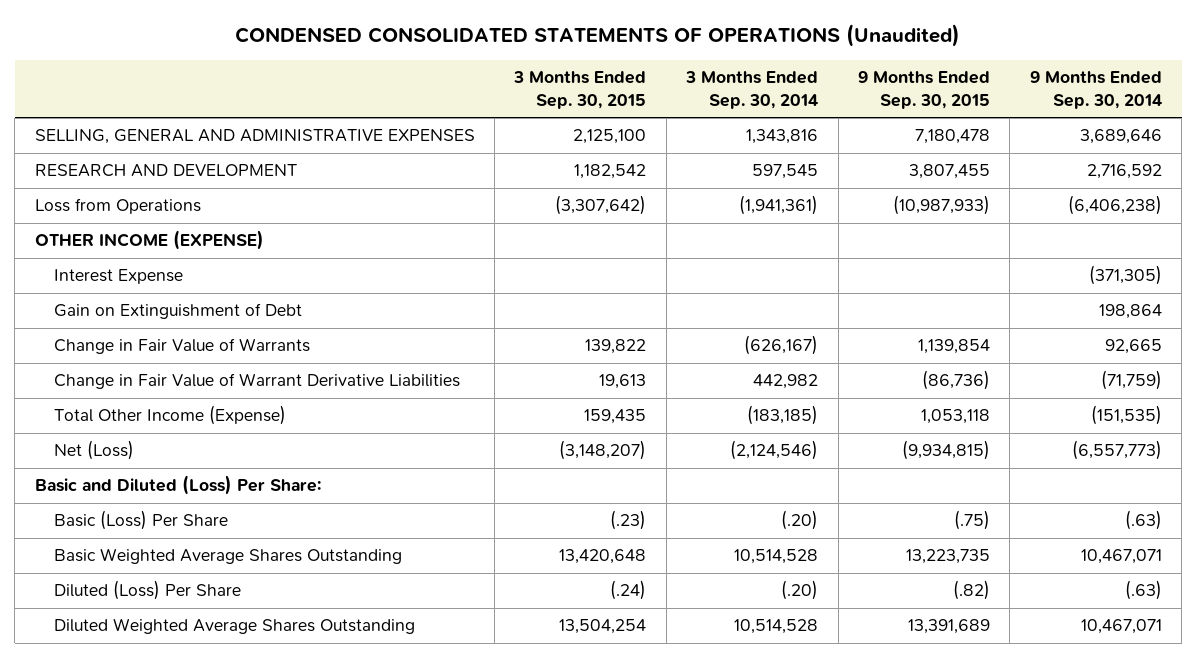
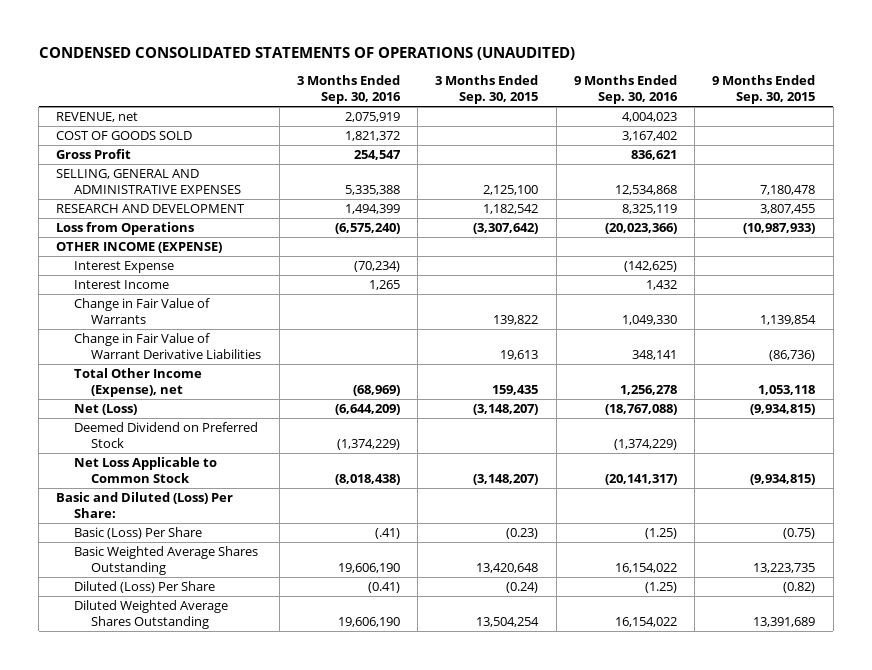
- CONDENSED CONSOLIDATED STATEMENTS OF OPERATIONS (Unaudited)
+ CONDENSED CONSOLIDATED STATEMENTS OF OPERATIONS (UNAUDITED)
- | 3 Months Ended Sep. 30, 2015 | 3 Months Ended Sep. 30, 2014 | 9 Months Ended Sep. 30, 2015 | 9 Months Ended Sep. 30, 2014
+ | 3 Months Ended Sep. 30, 2016 | 3 Months Ended Sep. 30, 2015 | 9 Months Ended Sep. 30, 2016 | 9 Months Ended Sep. 30, 2015
+ REVENUE, net | 2,075,919 | | 4,004,023 |
+ COST OF GOODS SOLD | 1,821,372 | | 3,167,402 |
+ Gross Profit | 254,547 | | 836,621 |
- Gain on Extinguishment of Debt | | | | 198,864
+ Interest Income | 1,265 | | 1,432 |
- Total Other Income (Expense) | 159,435 | (183,185) | 1,053,118 | (151,535)
+ Total Other Income (Expense), net | (68,969) | 159,435 | 1,256,278 | 1,053,118
+ Deemed Dividend on Preferred Stock | (1,374,229) | | (1,374,229) |
+ Net Loss Applicable to Common Stock | (8,018,438) | (3,148,207) | (20,141,317) | (9,934,815)
- Basic (Loss) Per Share | (.23) | (.20) | (.75) | (.63)
+ Basic (Loss) Per Share | (.41) | (0.23) | (1.25) | (0.75)
- Diluted (Loss) Per Share | (.24) | (.20) | (.82) | (.63)
+ Diluted (Loss) Per Share | (0.41) | (0.24) | (1.25) | (0.82)

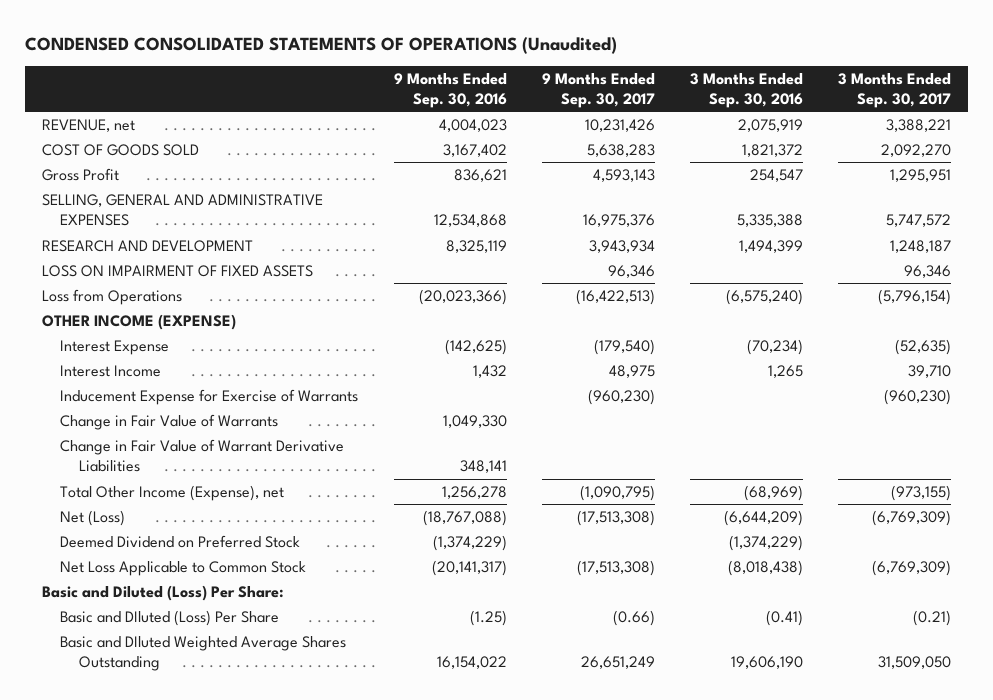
- CONDENSED CONSOLIDATED STATEMENTS OF OPERATIONS (UNAUDITED)
+ CONDENSED CONSOLIDATED STATEMENTS OF OPERATIONS (Unaudited)
- | 3 Months Ended Sep. 30, 2016 | 3 Months Ended Sep. 30, 2015 | 9 Months Ended Sep. 30, 2016 | 9 Months Ended Sep. 30, 2015
+ | 9 Months Ended Sep. 30, 2016 | 9 Months Ended Sep. 30, 2017 | 3 Months Ended Sep. 30, 2016 | 3 Months Ended Sep. 30, 2017
+ LOSS ON IMPAIRMENT OF FIXED ASSETS | | 96,346 | | 96,346
+ Inducement Expense for Exercise of Warrants | | (960,230) | | (960,230)
- Basic (Loss) Per Share | (.41) | (0.23) | (1.25) | (0.75)
- Basic Weighted Average Shares Outstanding | 19,606,190 | 13,420,648 | 16,154,022 | 13,223,735
- Diluted (Loss) Per Share | (0.41) | (0.24) | (1.25) | (0.82)
- Diluted Weighted Average Shares Outstanding | 19,606,190 | 13,504,254 | 16,154,022 | 13,391,689
+ Basic and DIluted (Loss) Per Share | (1.25) | (0.66) | (0.41) | (0.21)
+ Basic and DIluted Weighted Average Shares Outstanding | 16,154,022 | 26,651,249 | 19,606,190 | 31,509,050

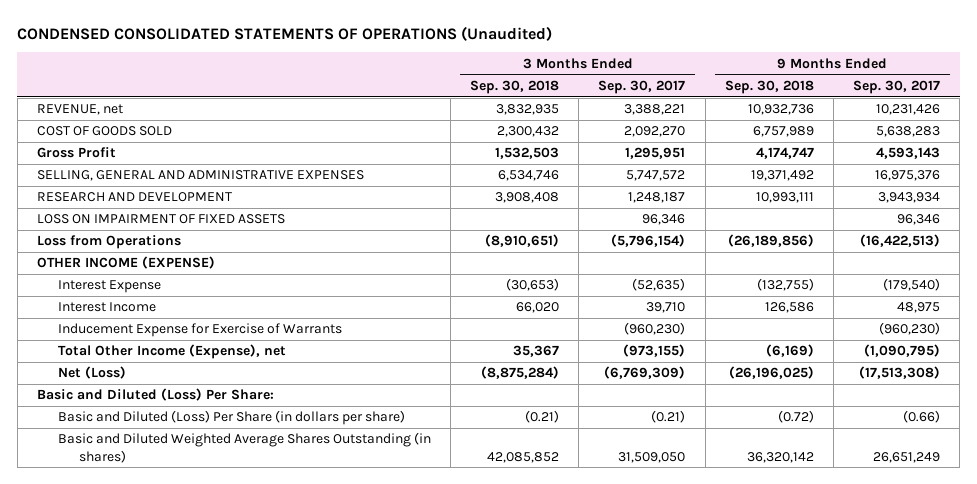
- | 9 Months Ended Sep. 30, 2016 | 9 Months Ended Sep. 30, 2017 | 3 Months Ended Sep. 30, 2016 | 3 Months Ended Sep. 30, 2017
+ | 3 Months Ended Sep. 30, 2018 | 3 Months Ended Sep. 30, 2017 | 9 Months Ended Sep. 30, 2018 | 9 Months Ended Sep. 30, 2017
- Change in Fair Value of Warrants | 1,049,330 | | |
- Change in Fair Value of Warrant Derivative Liabilities | 348,141 | | |
- Deemed Dividend on Preferred Stock | (1,374,229) | | (1,374,229) |
- Net Loss Applicable to Common Stock | (20,141,317) | (17,513,308) | (8,018,438) | (6,769,309)
- Basic and DIluted (Loss) Per Share | (1.25) | (0.66) | (0.41) | (0.21)
- Basic and DIluted Weighted Average Shares Outstanding | 16,154,022 | 26,651,249 | 19,606,190 | 31,509,050
+ Basic and Diluted (Loss) Per Share (in dollars per share) | (0.21) | (0.21) | (0.72) | (0.66)
+ Basic and Diluted Weighted Average Shares Outstanding (in shares) | 42,085,852 | 31,509,050 | 36,320,142 | 26,651,249

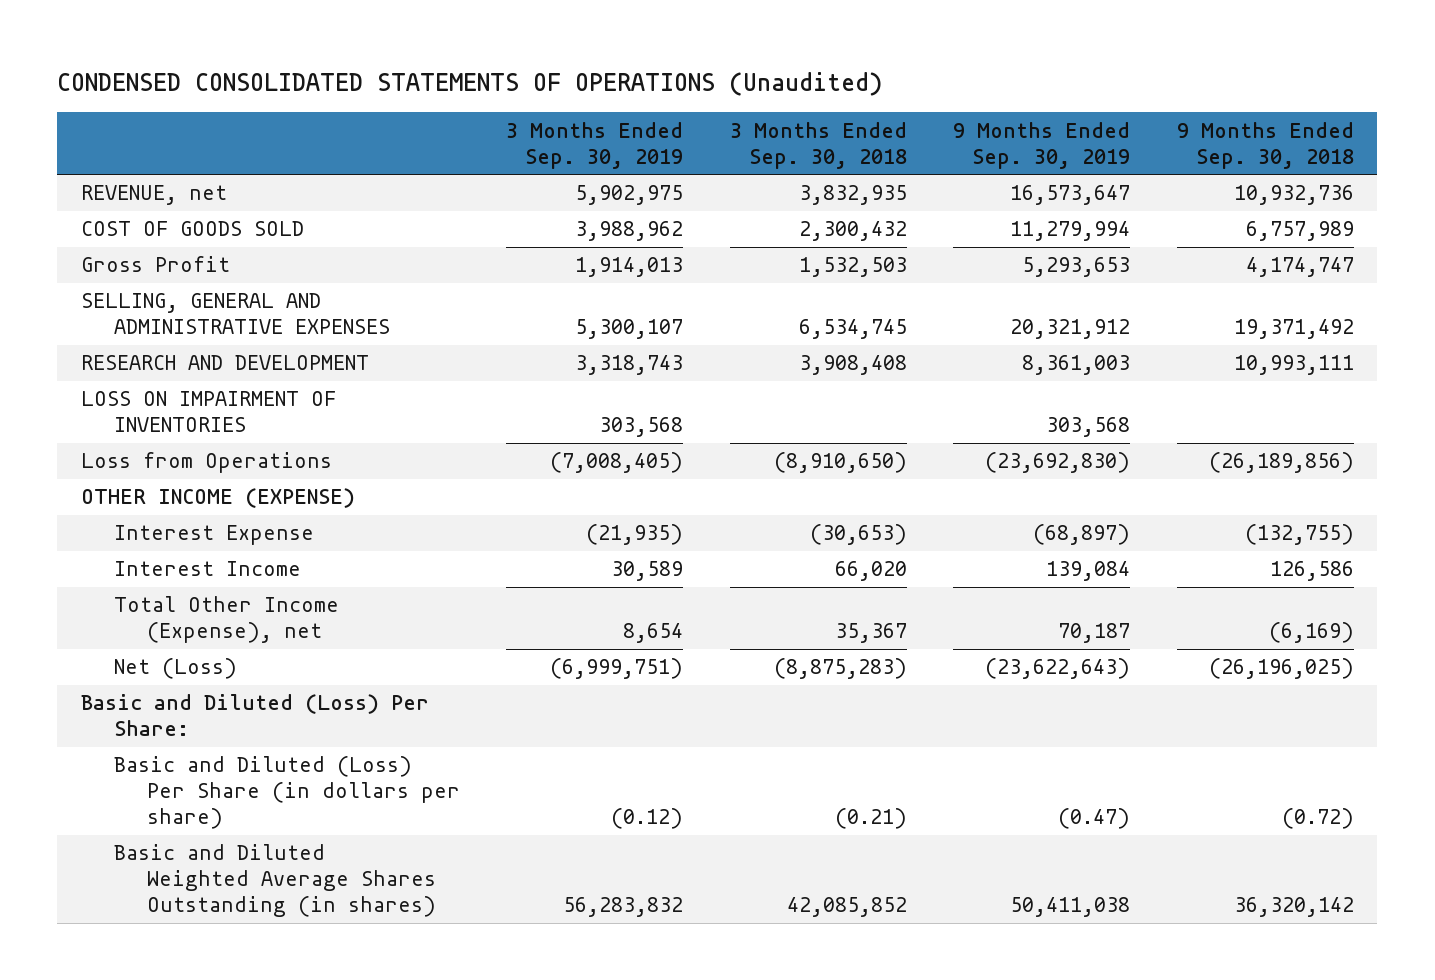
- | 3 Months Ended Sep. 30, 2018 | 3 Months Ended Sep. 30, 2017 | 9 Months Ended Sep. 30, 2018 | 9 Months Ended Sep. 30, 2017
+ | 3 Months Ended Sep. 30, 2019 | 3 Months Ended Sep. 30, 2018 | 9 Months Ended Sep. 30, 2019 | 9 Months Ended Sep. 30, 2018
- SELLING, GENERAL AND ADMINISTRATIVE EXPENSES | 6,534,746 | 5,747,572 | 19,371,492 | 16,975,376
+ SELLING, GENERAL AND ADMINISTRATIVE EXPENSES | 5,300,107 | 6,534,745 | 20,321,912 | 19,371,492
- LOSS ON IMPAIRMENT OF FIXED ASSETS | | 96,346 | | 96,346
- Loss from Operations | (8,910,651) | (5,796,154) | (26,189,856) | (16,422,513)
+ LOSS ON IMPAIRMENT OF INVENTORIES | 303,568 | | 303,568 |
+ Loss from Operations | (7,008,405) | (8,910,650) | (23,692,830) | (26,189,856)
- Inducement Expense for Exercise of Warrants | | (960,230) | | (960,230)
- Net (Loss) | (8,875,284) | (6,769,309) | (26,196,025) | (17,513,308)
+ Net (Loss) | (6,999,751) | (8,875,283) | (23,622,643) | (26,196,025)

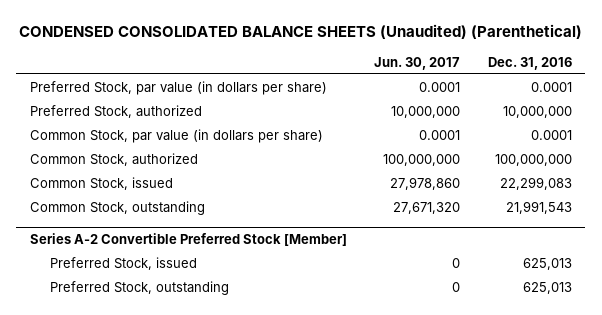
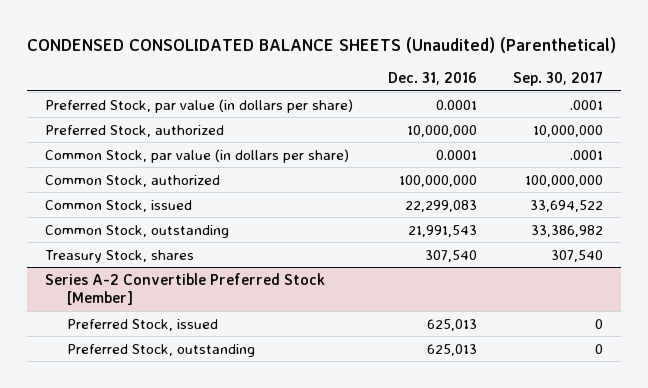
- | Jun. 30, 2017 | Dec. 31, 2016
+ | Dec. 31, 2016 | Sep. 30, 2017
+ Treasury Stock, shares | 307,540 | 307,540

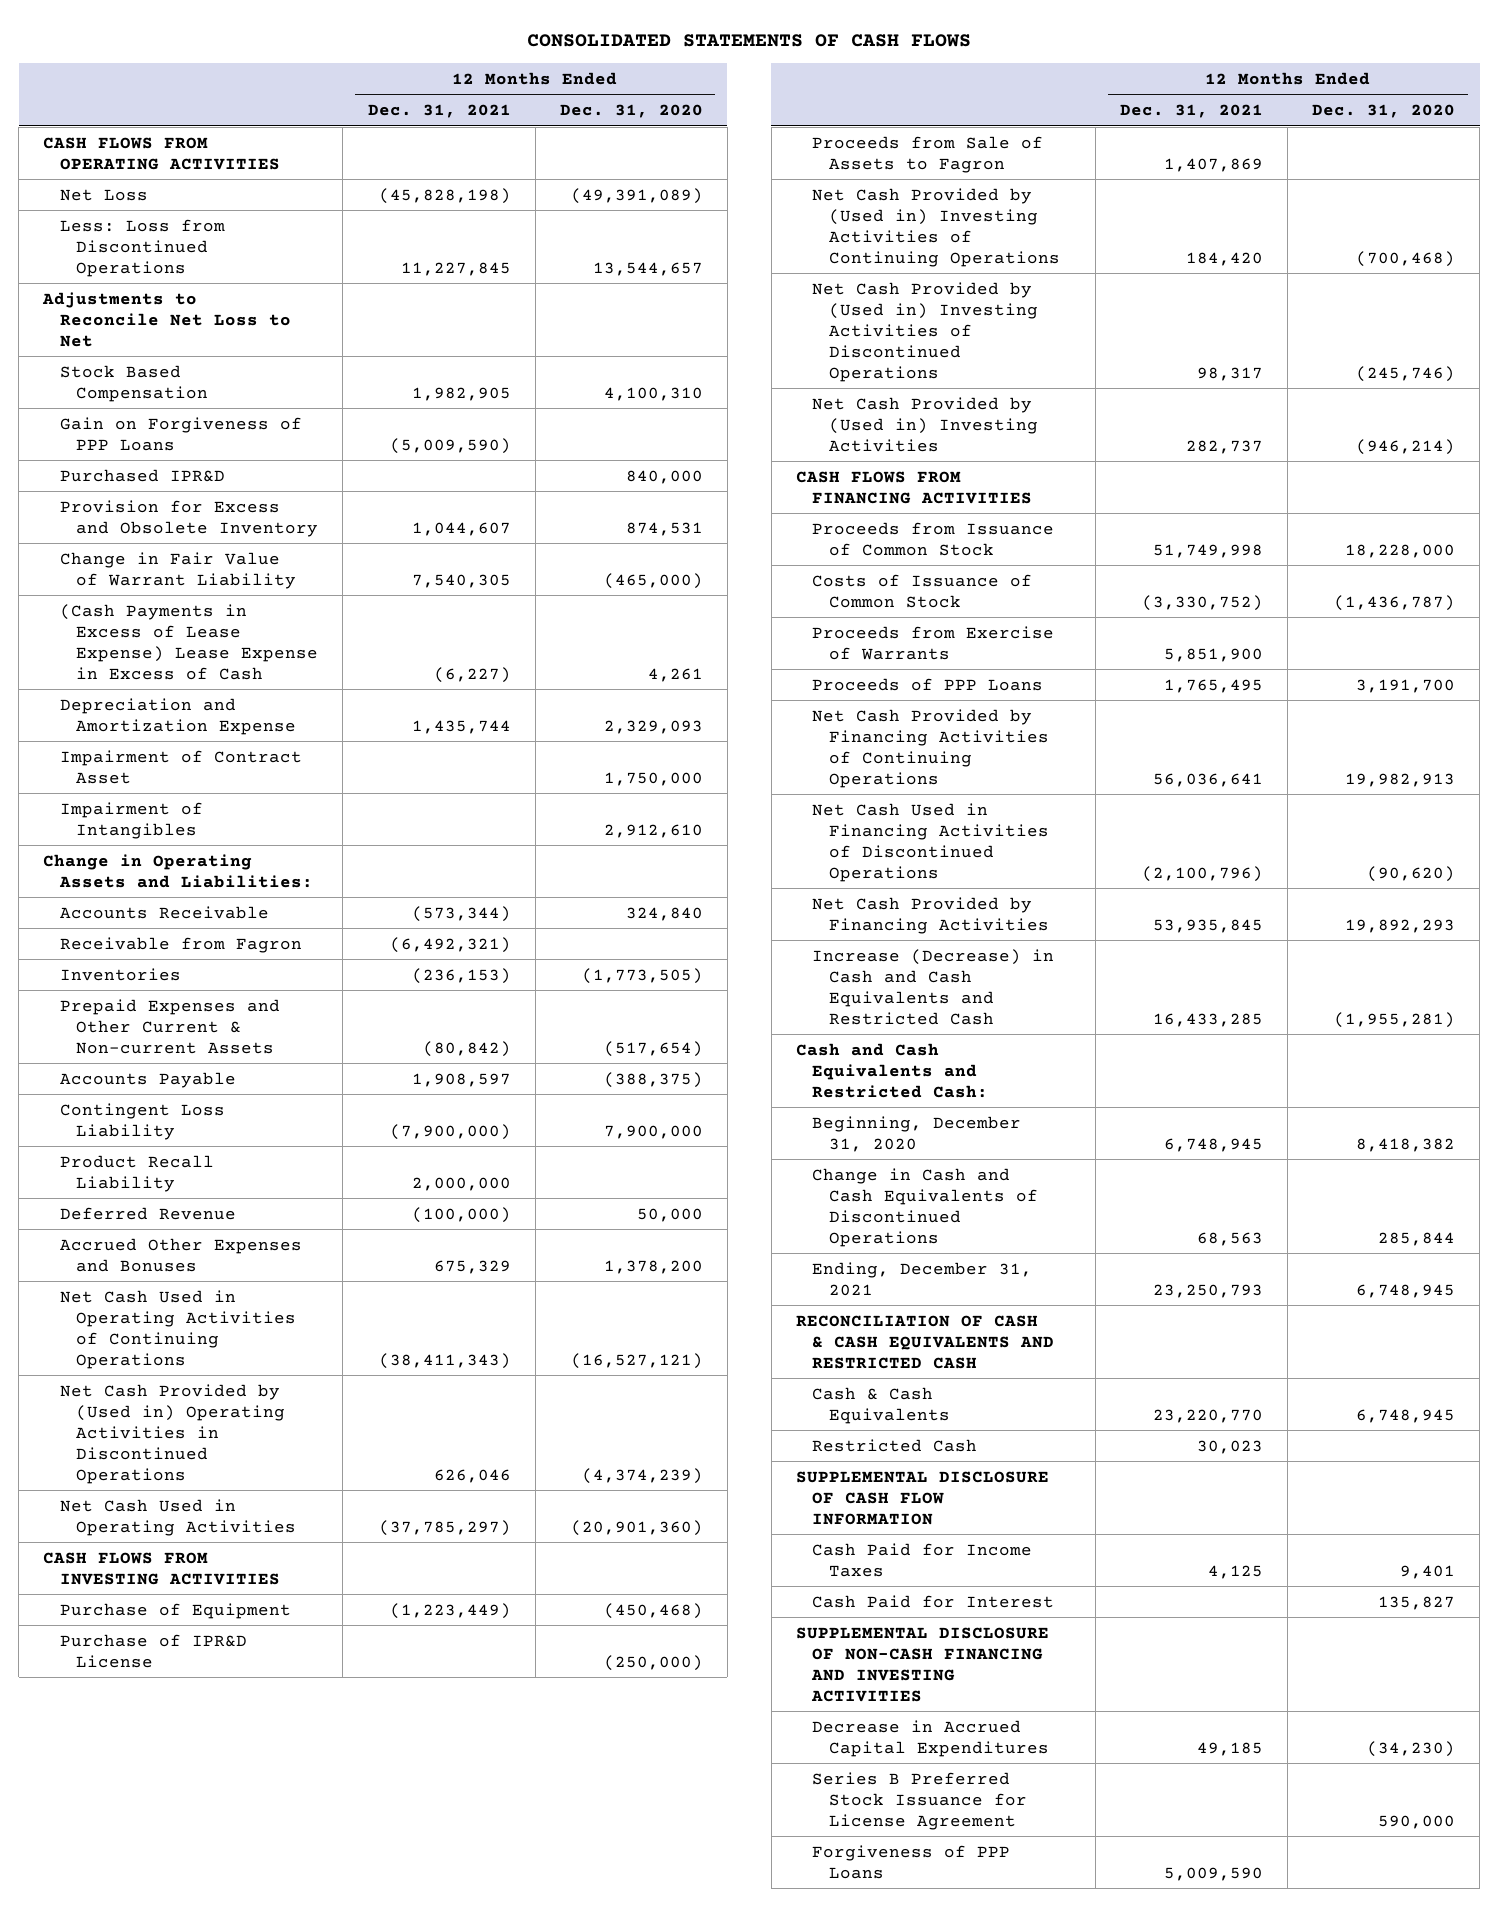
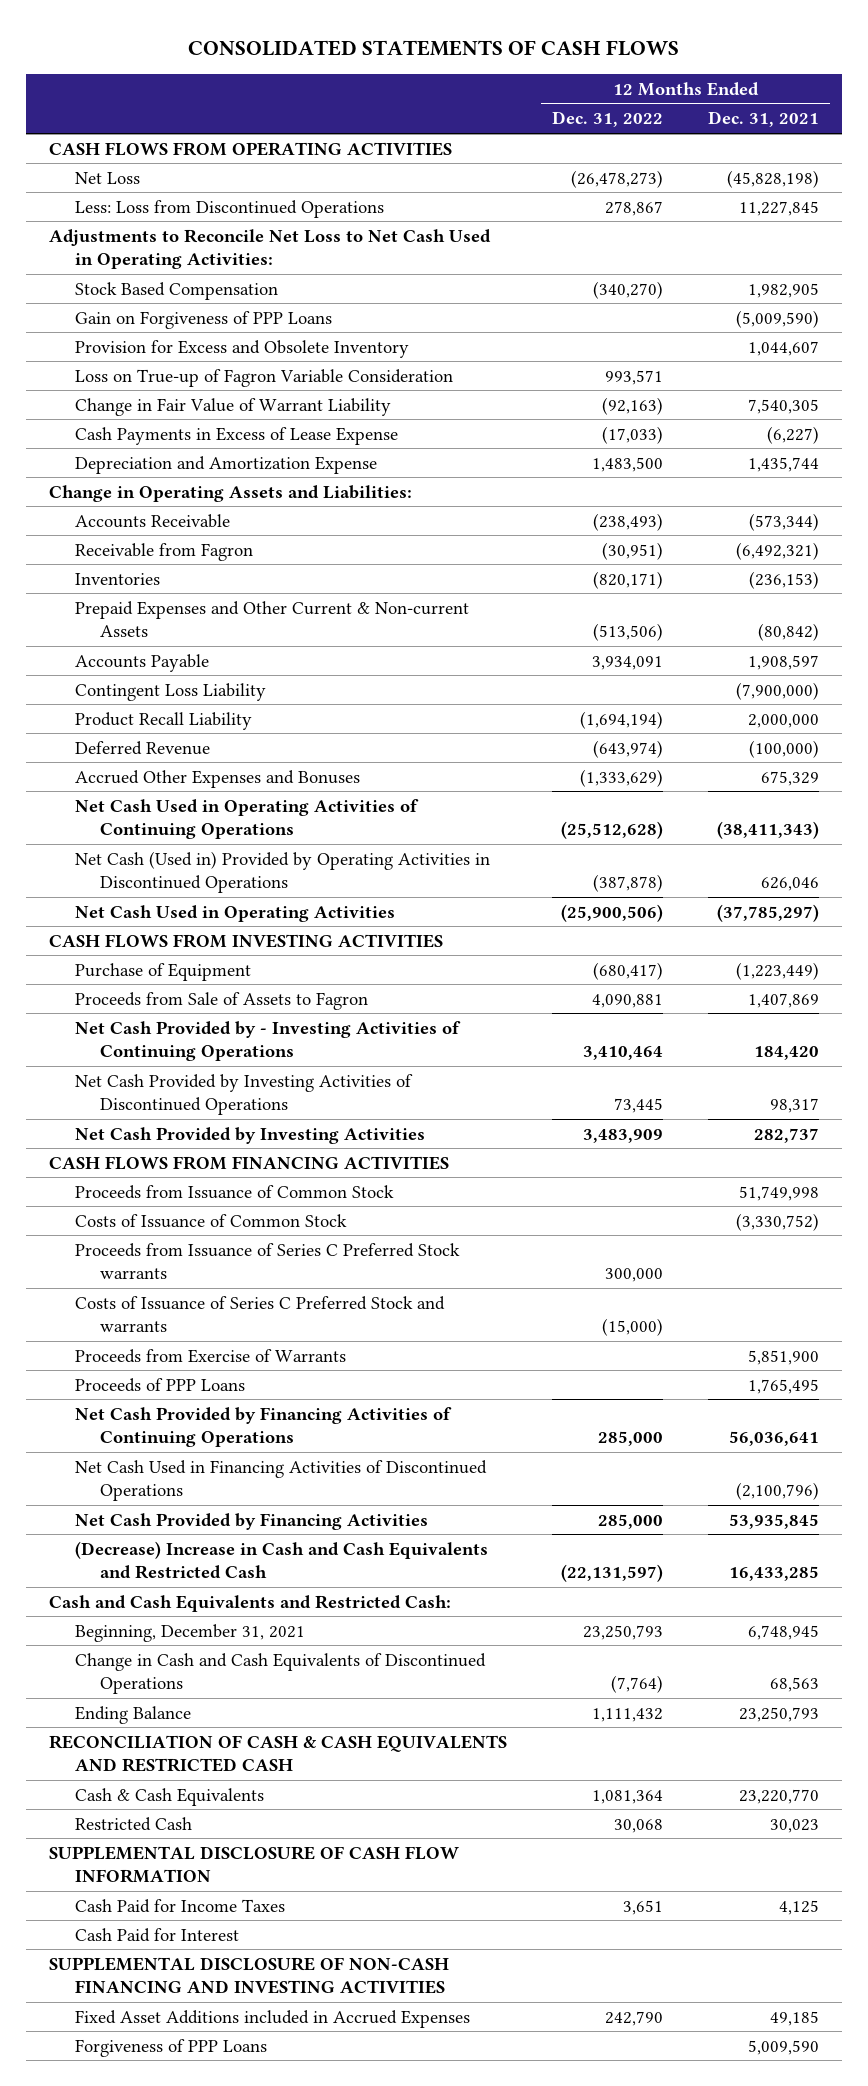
- | 12 Months Ended Dec. 31, 2021 | 12 Months Ended Dec. 31, 2020
+ | 12 Months Ended Dec. 31, 2022 | 12 Months Ended Dec. 31, 2021
- Adjustments to Reconcile Net Loss to Net
+ Adjustments to Reconcile Net Loss to Net Cash Used in Operating Activities:
- Purchased IPR&D | | 840,000
+ Loss on True-up of Fagron Variable Consideration | 993,571 |
- (Cash Payments in Excess of Lease Expense) Lease Expense in Excess of Cash | (6,227) | 4,261
+ Cash Payments in Excess of Lease Expense | (17,033) | (6,227)
- Impairment of Contract Asset | | 1,750,000
- Impairment of Intangibles | | 2,912,610
- Net Cash Provided by (Used in) Operating Activities in Discontinued Operations | 626,046 | (4,374,239)
+ Net Cash (Used in) Provided by Operating Activities in Discontinued Operations | (387,878) | 626,046
- Purchase of IPR&D License | | (250,000)
- Net Cash Provided by (Used in) Investing Activities of Continuing Operations | 184,420 | (700,468)
- Net Cash Provided by (Used in) Investing Activities of Discontinued Operations | 98,317 | (245,746)
- Net Cash Provided by (Used in) Investing Activities | 282,737 | (946,214)
+ Net Cash Provided by - Investing Activities of Continuing Operations | 3,410,464 | 184,420
+ Net Cash Provided by Investing Activities of Discontinued Operations | 73,445 | 98,317
+ Net Cash Provided by Investing Activities | 3,483,909 | 282,737
+ Proceeds from Issuance of Series C Preferred Stock warrants | 300,000 |
+ Costs of Issuance of Series C Preferred Stock and warrants | (15,000) |
- Increase (Decrease) in Cash and Cash Equivalents and Restricted Cash | 16,433,285 | (1,955,281)
+ (Decrease) Increase in Cash and Cash Equivalents and Restricted Cash | (22,131,597) | 16,433,285
- Beginning, December 31, 2020 | 6,748,945 | 8,418,382
+ Beginning, December 31, 2021 | 23,250,793 | 6,748,945
- Ending, December 31, 2021 | 23,250,793 | 6,748,945
+ Ending Balance | 1,111,432 | 23,250,793
- Decrease in Accrued Capital Expenditures | 49,185 | (34,230)
- Series B Preferred Stock Issuance for License Agreement | | 590,000
+ Fixed Asset Additions included in Accrued Expenses | 242,790 | 49,185

